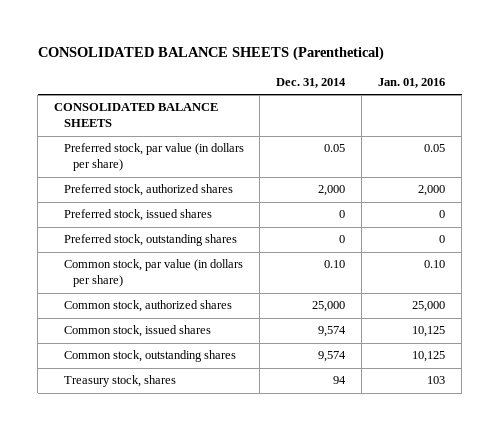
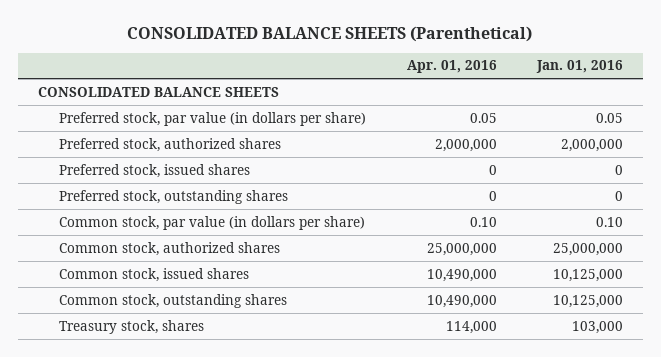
- | Dec. 31, 2014 | Jan. 01, 2016
+ | Apr. 01, 2016 | Jan. 01, 2016
- Preferred stock, authorized shares | 2,000 | 2,000
+ Preferred stock, authorized shares | 2,000,000 | 2,000,000
- Common stock, authorized shares | 25,000 | 25,000
- Common stock, issued shares | 9,574 | 10,125
- Common stock, outstanding shares | 9,574 | 10,125
- Treasury stock, shares | 94 | 103
+ Common stock, authorized shares | 25,000,000 | 25,000,000
+ Common stock, issued shares | 10,490,000 | 10,125,000
+ Common stock, outstanding shares | 10,490,000 | 10,125,000
+ Treasury stock, shares | 114,000 | 103,000

